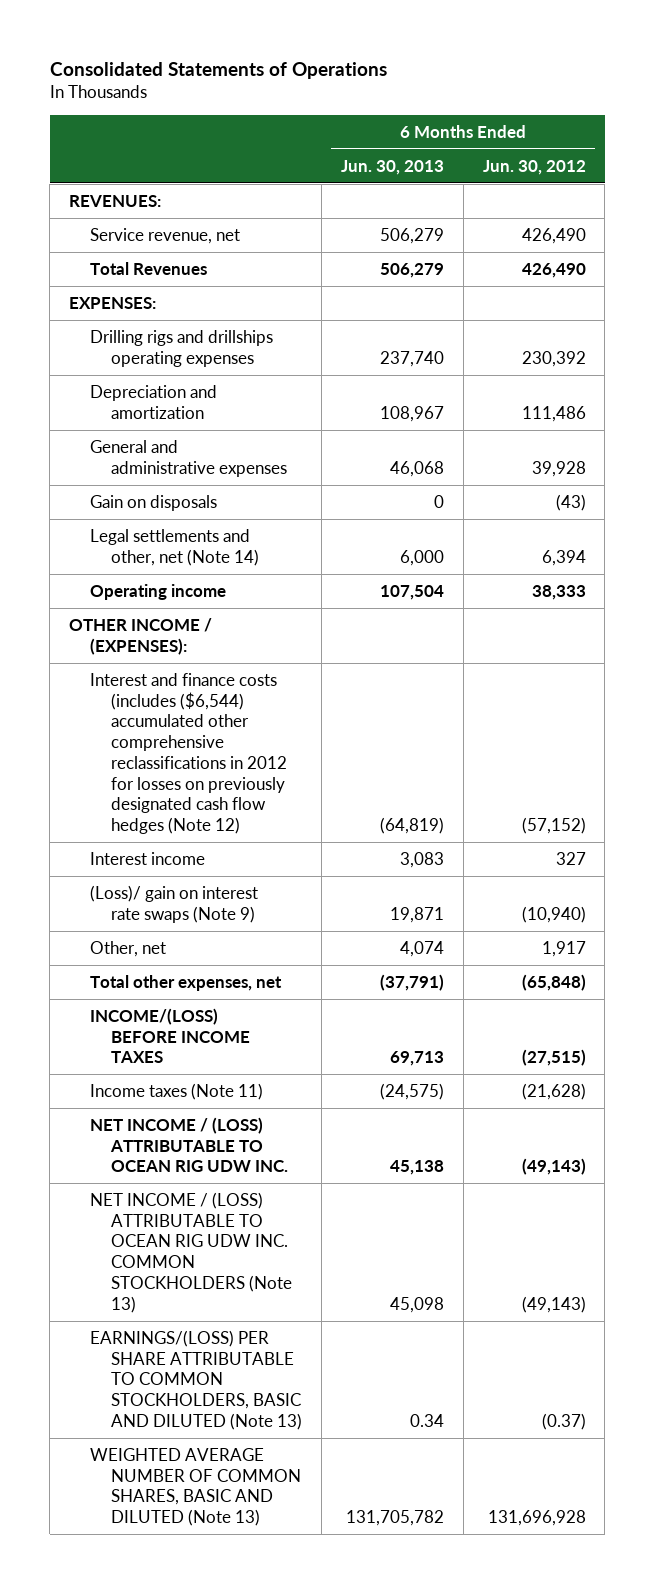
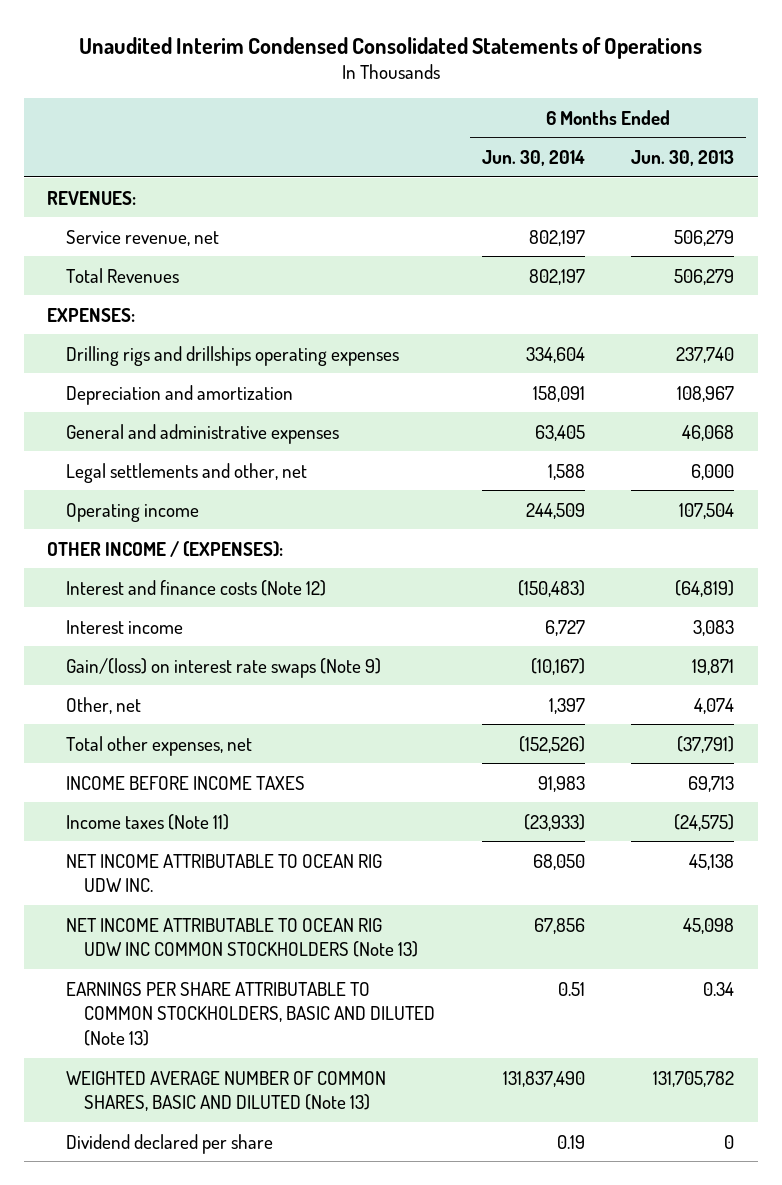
- Consolidated Statements of Operations
+ Unaudited Interim Condensed Consolidated Statements of Operations
- | 6 Months Ended Jun. 30, 2013 | 6 Months Ended Jun. 30, 2012
+ | 6 Months Ended Jun. 30, 2014 | 6 Months Ended Jun. 30, 2013
- Gain on disposals | 0 | (43)
- Legal settlements and other, net (Note 14) | 6,000 | 6,394
+ Legal settlements and other, net | 1,588 | 6,000
- Interest and finance costs (includes ($6,544) accumulated other comprehensive reclassifications in 2012 for losses on previously designated cash flow hedges (Note 12) | (64,819) | (57,152)
+ Interest and finance costs (Note 12) | (150,483) | (64,819)
- (Loss)/ gain on interest rate swaps (Note 9) | 19,871 | (10,940)
+ Gain/(loss) on interest rate swaps (Note 9) | (10,167) | 19,871
- INCOME/(LOSS) BEFORE INCOME TAXES | 69,713 | (27,515)
+ INCOME BEFORE INCOME TAXES | 91,983 | 69,713
- NET INCOME / (LOSS) ATTRIBUTABLE TO OCEAN RIG UDW INC. | 45,138 | (49,143)
- NET INCOME / (LOSS) ATTRIBUTABLE TO OCEAN RIG UDW INC. COMMON STOCKHOLDERS (Note 13) | 45,098 | (49,143)
- EARNINGS/(LOSS) PER SHARE ATTRIBUTABLE TO COMMON STOCKHOLDERS, BASIC AND DILUTED (Note 13) | 0.34 | (0.37)
+ NET INCOME ATTRIBUTABLE TO OCEAN RIG UDW INC. | 68,050 | 45,138
+ NET INCOME ATTRIBUTABLE TO OCEAN RIG UDW INC COMMON STOCKHOLDERS (Note 13) | 67,856 | 45,098
+ EARNINGS PER SHARE ATTRIBUTABLE TO COMMON STOCKHOLDERS, BASIC AND DILUTED (Note 13) | 0.51 | 0.34
+ Dividend declared per share | 0.19 | 0

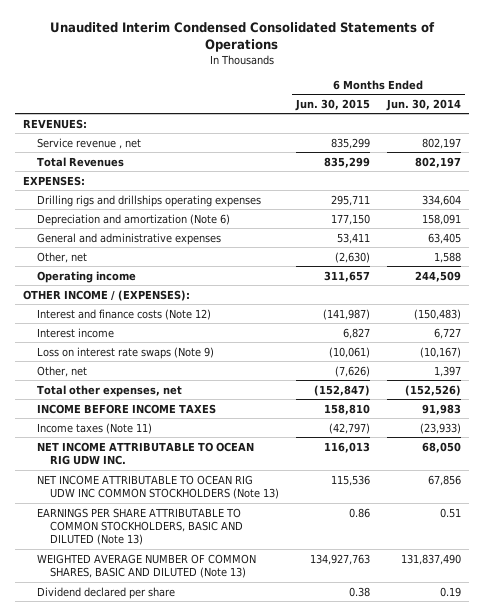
- | 6 Months Ended Jun. 30, 2014 | 6 Months Ended Jun. 30, 2013
+ | 6 Months Ended Jun. 30, 2015 | 6 Months Ended Jun. 30, 2014
- Service revenue, net | 802,197 | 506,279
+ Service revenue , net | 835,299 | 802,197
- Depreciation and amortization | 158,091 | 108,967
+ Depreciation and amortization (Note 6) | 177,150 | 158,091
- Legal settlements and other, net | 1,588 | 6,000
+ Other, net | (2,630) | 1,588
- Gain/(loss) on interest rate swaps (Note 9) | (10,167) | 19,871
+ Loss on interest rate swaps (Note 9) | (10,061) | (10,167)

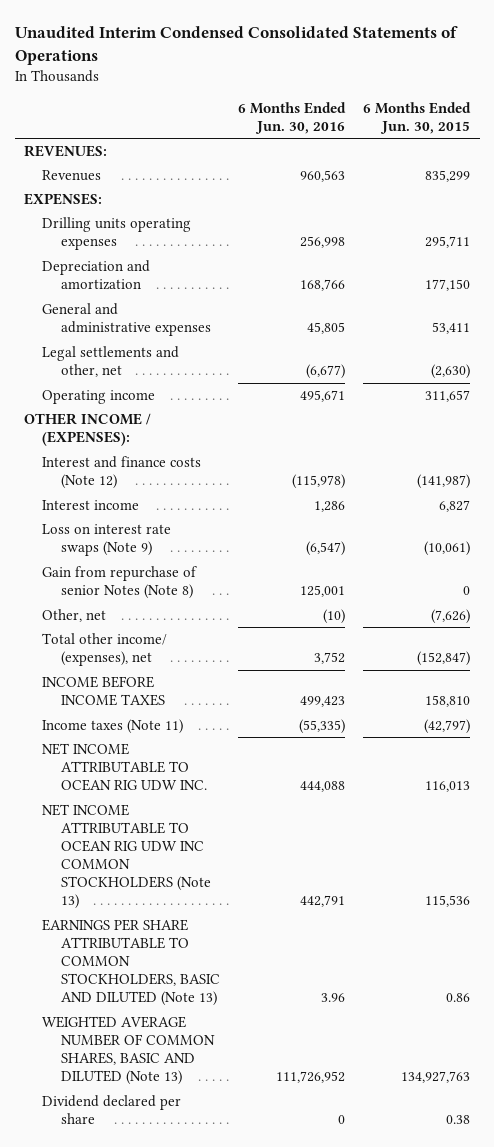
- | 6 Months Ended Jun. 30, 2015 | 6 Months Ended Jun. 30, 2014
+ | 6 Months Ended Jun. 30, 2016 | 6 Months Ended Jun. 30, 2015
- Service revenue , net | 835,299 | 802,197
- Total Revenues | 835,299 | 802,197
+ Revenues | 960,563 | 835,299
- Drilling rigs and drillships operating expenses | 295,711 | 334,604
- Depreciation and amortization (Note 6) | 177,150 | 158,091
+ Drilling units operating expenses | 256,998 | 295,711
+ Depreciation and amortization | 168,766 | 177,150
- Other, net | (2,630) | 1,588
+ Legal settlements and other, net | (6,677) | (2,630)
+ Gain from repurchase of senior Notes (Note 8) | 125,001 | 0
- Total other expenses, net | (152,847) | (152,526)
+ Total other income/ (expenses), net | 3,752 | (152,847)

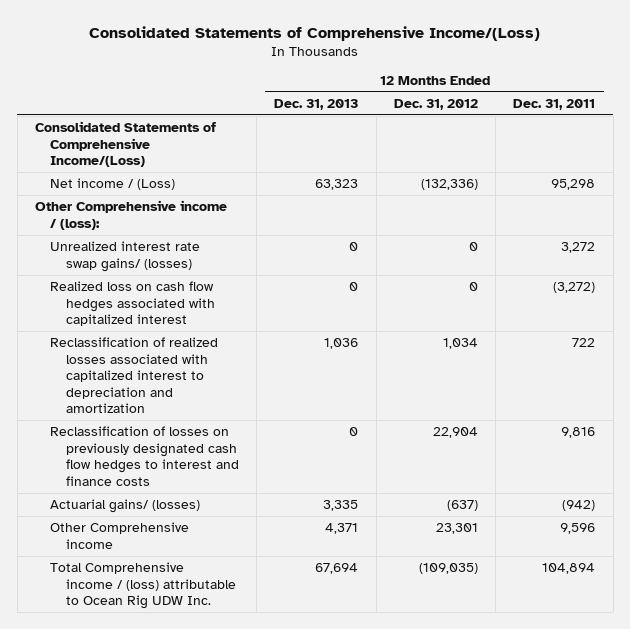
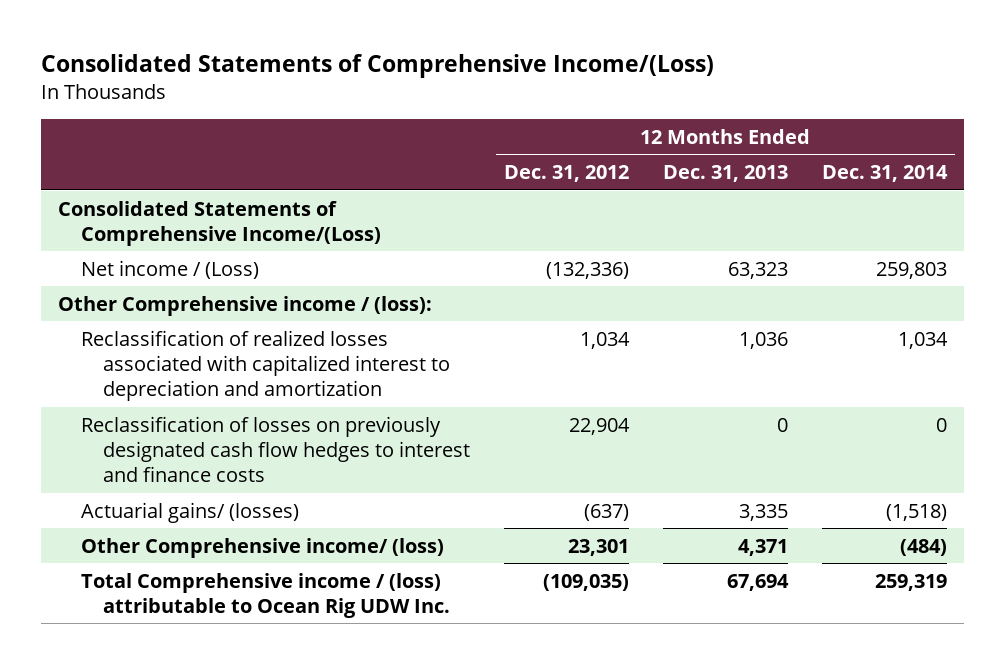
- | 12 Months Ended Dec. 31, 2013 | 12 Months Ended Dec. 31, 2012 | 12 Months Ended Dec. 31, 2011
+ | 12 Months Ended Dec. 31, 2012 | 12 Months Ended Dec. 31, 2013 | 12 Months Ended Dec. 31, 2014
- Unrealized interest rate swap gains/ (losses) | 0 | 0 | 3,272
- Realized loss on cash flow hedges associated with capitalized interest | 0 | 0 | (3,272)
- Other Comprehensive income | 4,371 | 23,301 | 9,596
+ Other Comprehensive income/ (loss) | 23,301 | 4,371 | (484)

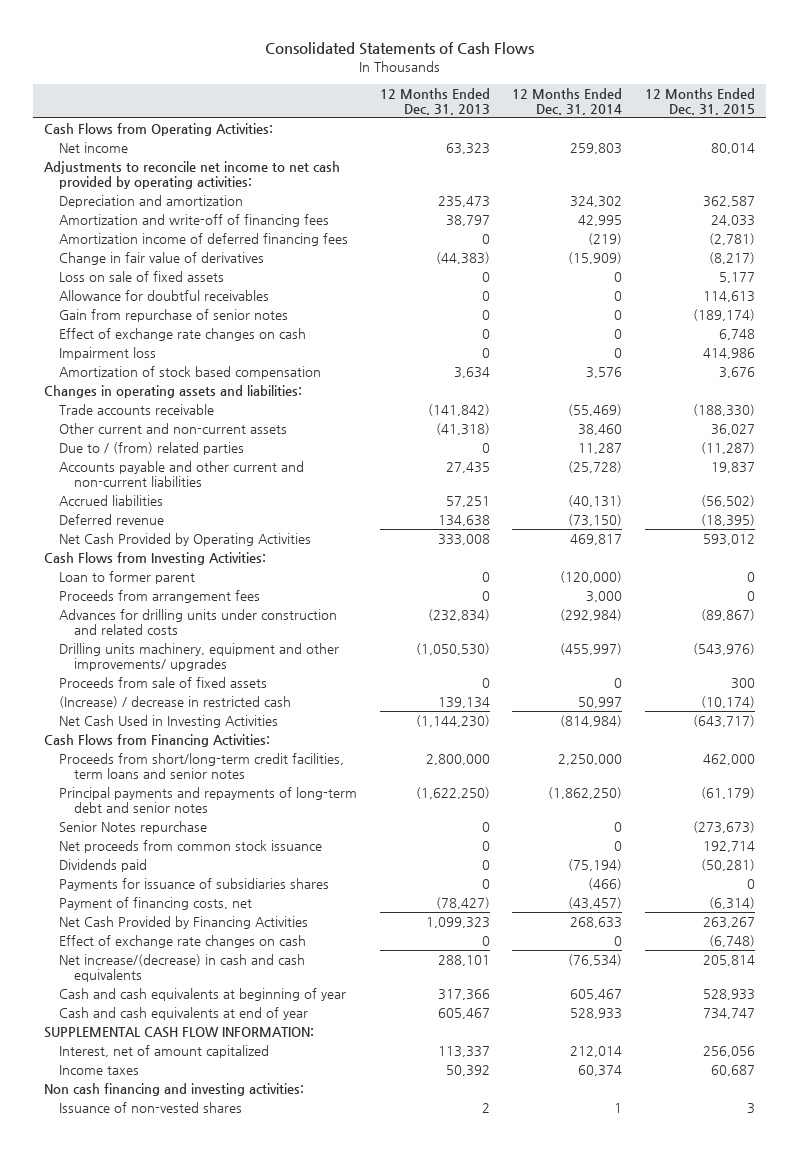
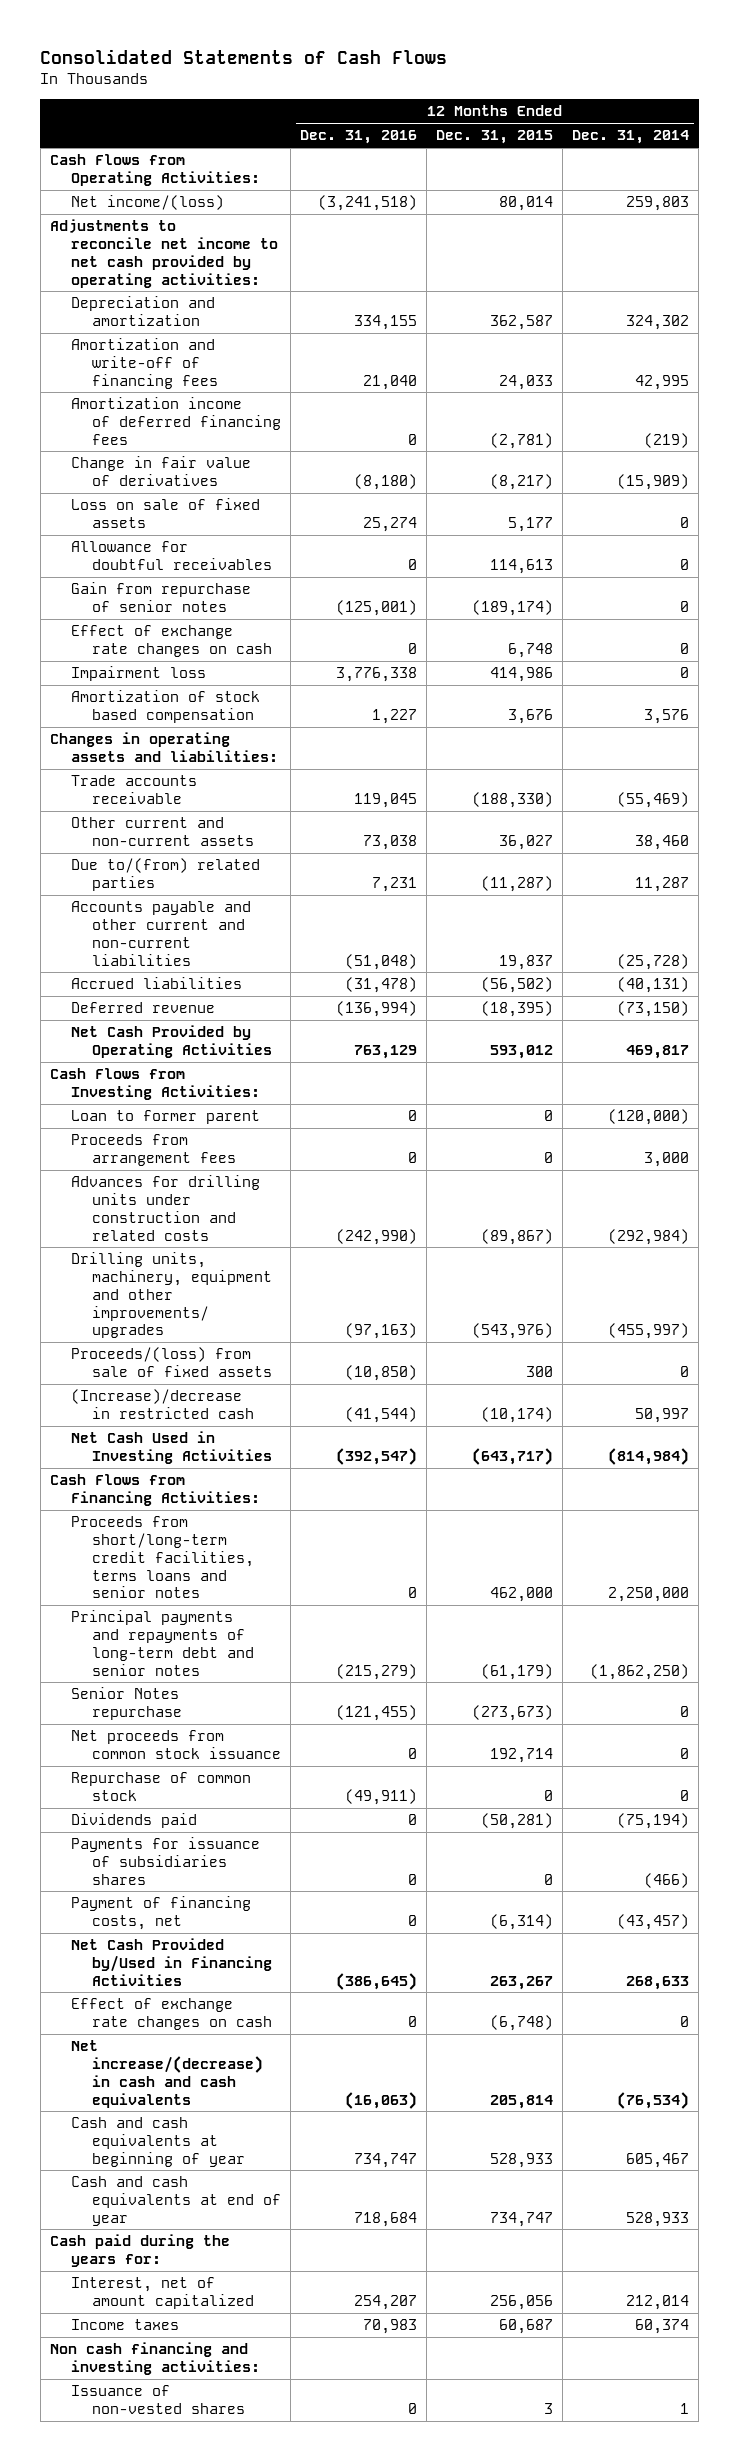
- | 12 Months Ended Dec. 31, 2013 | 12 Months Ended Dec. 31, 2014 | 12 Months Ended Dec. 31, 2015
+ | 12 Months Ended Dec. 31, 2016 | 12 Months Ended Dec. 31, 2015 | 12 Months Ended Dec. 31, 2014
- Net income | 63,323 | 259,803 | 80,014
+ Net income/(loss) | (3,241,518) | 80,014 | 259,803
- Due to / (from) related parties | 0 | 11,287 | (11,287)
+ Due to/(from) related parties | 7,231 | (11,287) | 11,287
- Drilling units machinery, equipment and other improvements/ upgrades | (1,050,530) | (455,997) | (543,976)
- Proceeds from sale of fixed assets | 0 | 0 | 300
- (Increase) / decrease in restricted cash | 139,134 | 50,997 | (10,174)
+ Drilling units, machinery, equipment and other improvements/ upgrades | (97,163) | (543,976) | (455,997)
+ Proceeds/(loss) from sale of fixed assets | (10,850) | 300 | 0
+ (Increase)/decrease in restricted cash | (41,544) | (10,174) | 50,997
- Proceeds from short/long-term credit facilities, term loans and senior notes | 2,800,000 | 2,250,000 | 462,000
+ Proceeds from short/long-term credit facilities, terms loans and senior notes | 0 | 462,000 | 2,250,000
+ Repurchase of common stock | (49,911) | 0 | 0
- Net Cash Provided by Financing Activities | 1,099,323 | 268,633 | 263,267
+ Net Cash Provided by/Used in Financing Activities | (386,645) | 263,267 | 268,633
- SUPPLEMENTAL CASH FLOW INFORMATION:
+ Cash paid during the years for:

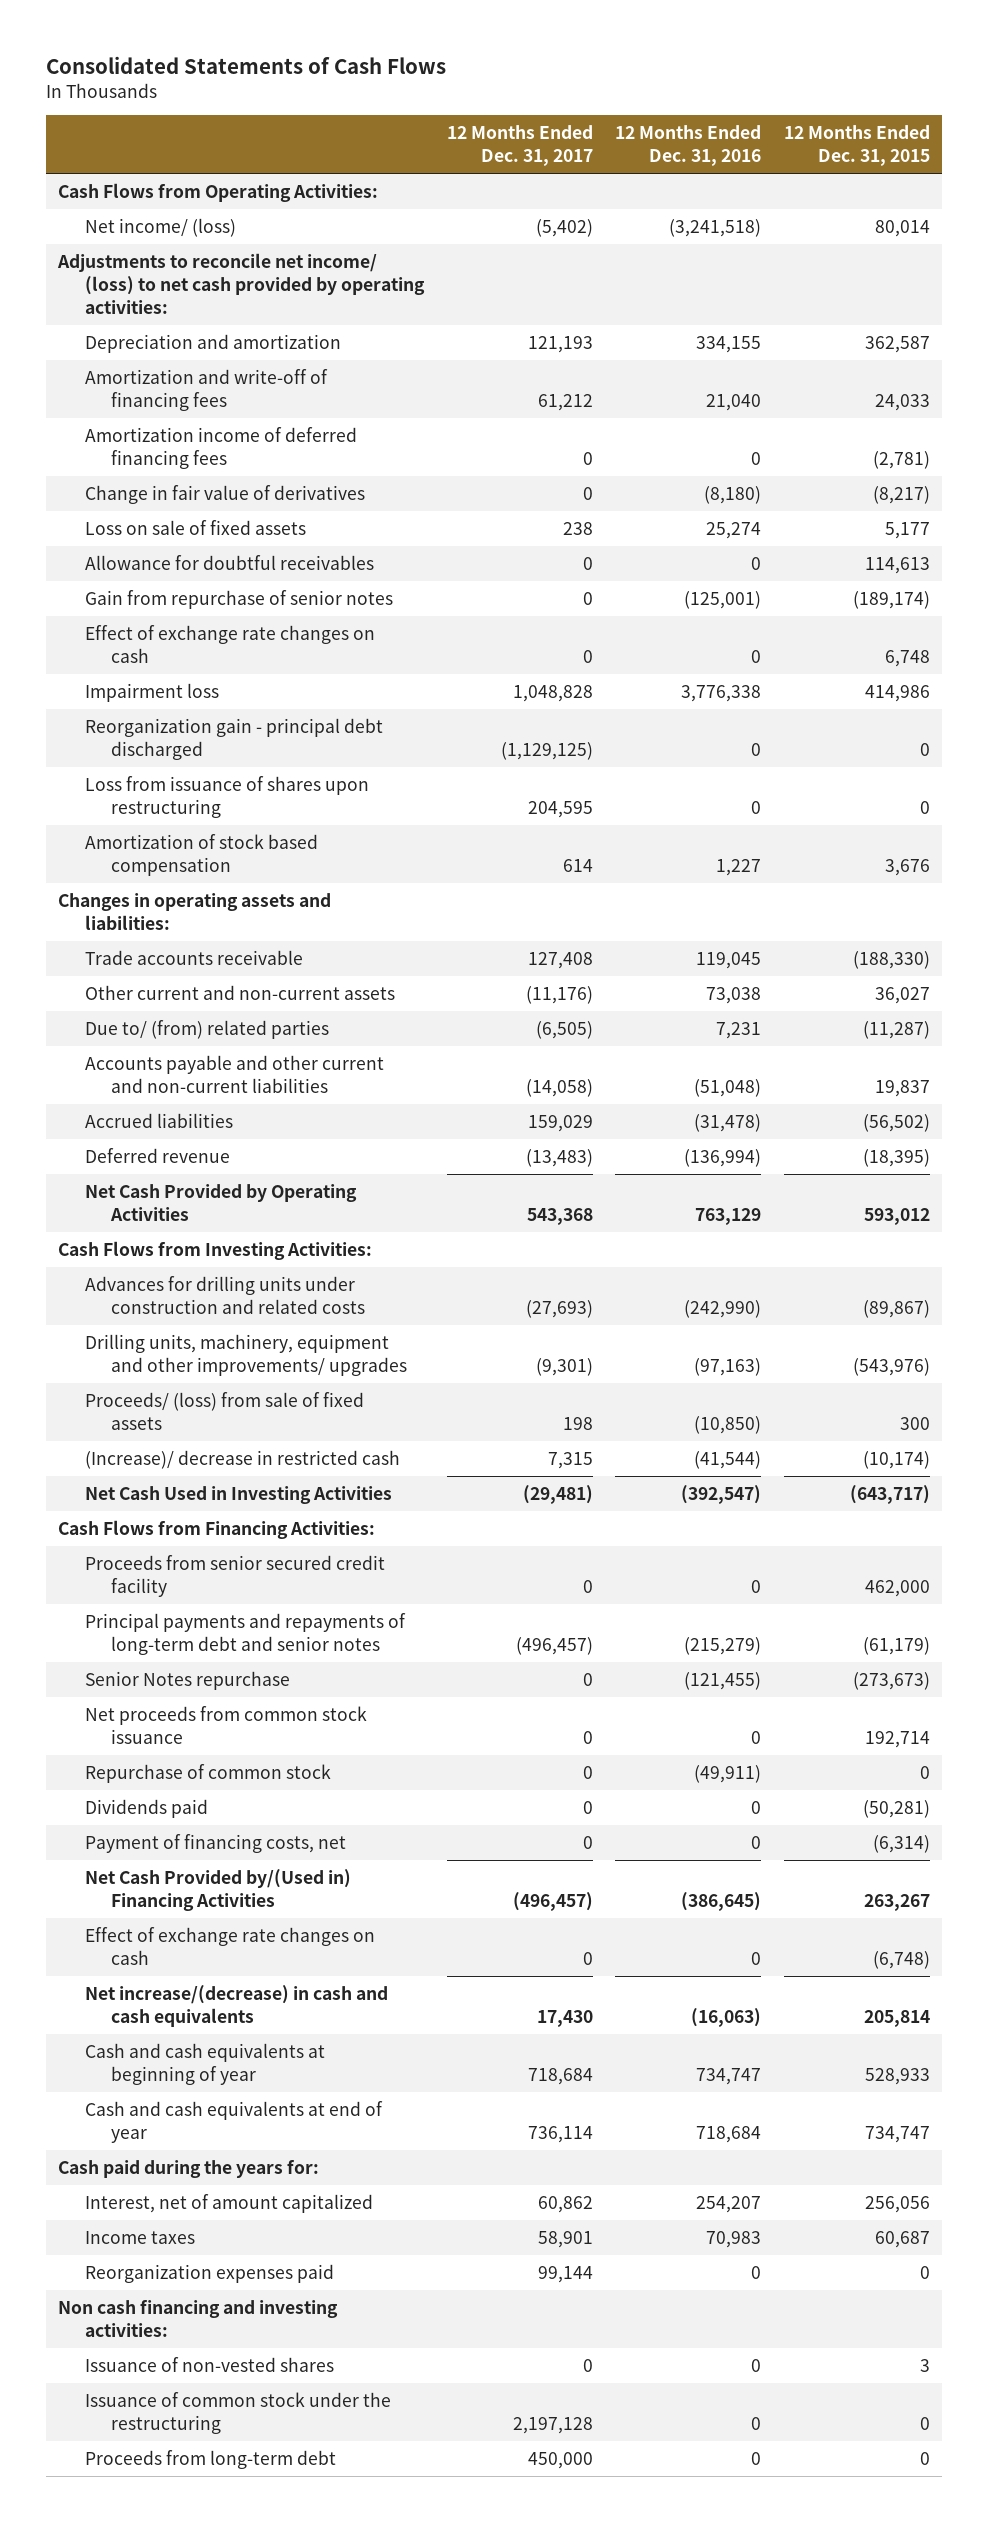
- | 12 Months Ended Dec. 31, 2016 | 12 Months Ended Dec. 31, 2015 | 12 Months Ended Dec. 31, 2014
+ | 12 Months Ended Dec. 31, 2017 | 12 Months Ended Dec. 31, 2016 | 12 Months Ended Dec. 31, 2015
- Net income/(loss) | (3,241,518) | 80,014 | 259,803
- Adjustments to reconcile net income to net cash provided by operating activities:
+ Net income/ (loss) | (5,402) | (3,241,518) | 80,014
+ Adjustments to reconcile net income/ (loss) to net cash provided by operating activities:
+ Reorganization gain - principal debt discharged | (1,129,125) | 0 | 0
+ Loss from issuance of shares upon restructuring | 204,595 | 0 | 0
- Due to/(from) related parties | 7,231 | (11,287) | 11,287
+ Due to/ (from) related parties | (6,505) | 7,231 | (11,287)
- Loan to former parent | 0 | 0 | (120,000)
- Proceeds from arrangement fees | 0 | 0 | 3,000
- Proceeds/(loss) from sale of fixed assets | (10,850) | 300 | 0
- (Increase)/decrease in restricted cash | (41,544) | (10,174) | 50,997
+ Proceeds/ (loss) from sale of fixed assets | 198 | (10,850) | 300
+ (Increase)/ decrease in restricted cash | 7,315 | (41,544) | (10,174)
- Proceeds from short/long-term credit facilities, terms loans and senior notes | 0 | 462,000 | 2,250,000
+ Proceeds from senior secured credit facility | 0 | 0 | 462,000
- Payments for issuance of subsidiaries shares | 0 | 0 | (466)
- Net Cash Provided by/Used in Financing Activities | (386,645) | 263,267 | 268,633
+ Net Cash Provided by/(Used in) Financing Activities | (496,457) | (386,645) | 263,267
+ Reorganization expenses paid | 99,144 | 0 | 0
+ Issuance of common stock under the restructuring | 2,197,128 | 0 | 0
+ Proceeds from long-term debt | 450,000 | 0 | 0

